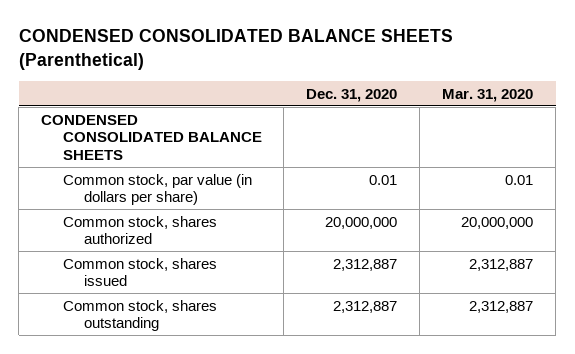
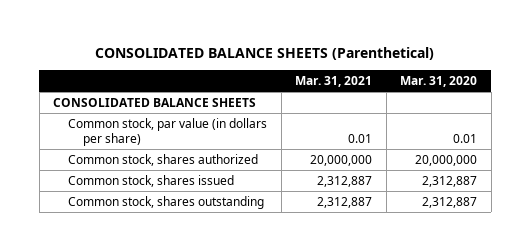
- CONDENSED CONSOLIDATED BALANCE SHEETS (Parenthetical)
+ CONSOLIDATED BALANCE SHEETS (Parenthetical)
- | Dec. 31, 2020 | Mar. 31, 2020
+ | Mar. 31, 2021 | Mar. 31, 2020
- CONDENSED CONSOLIDATED BALANCE SHEETS
+ CONSOLIDATED BALANCE SHEETS

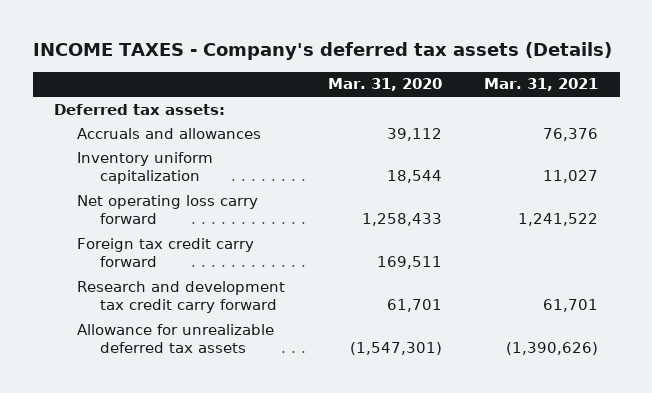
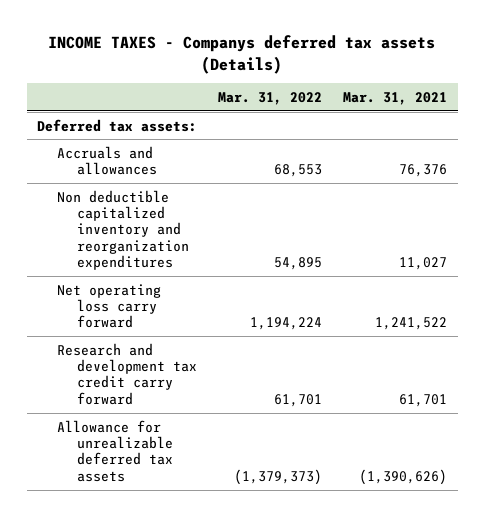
- INCOME TAXES - Company's deferred tax assets (Details)
+ INCOME TAXES - Companys deferred tax assets (Details)
- | Mar. 31, 2020 | Mar. 31, 2021
+ | Mar. 31, 2022 | Mar. 31, 2021
- Inventory uniform capitalization | 18,544 | 11,027
+ Non deductible capitalized inventory and reorganization expenditures | 54,895 | 11,027
- Foreign tax credit carry forward | 169,511 |

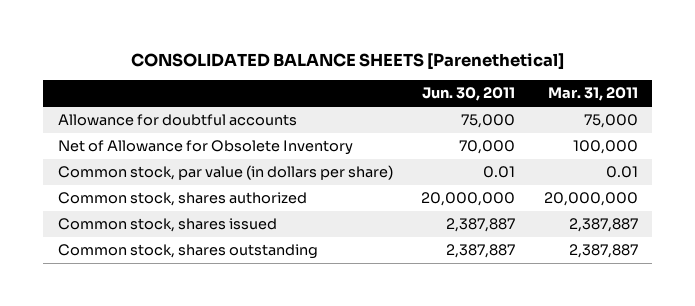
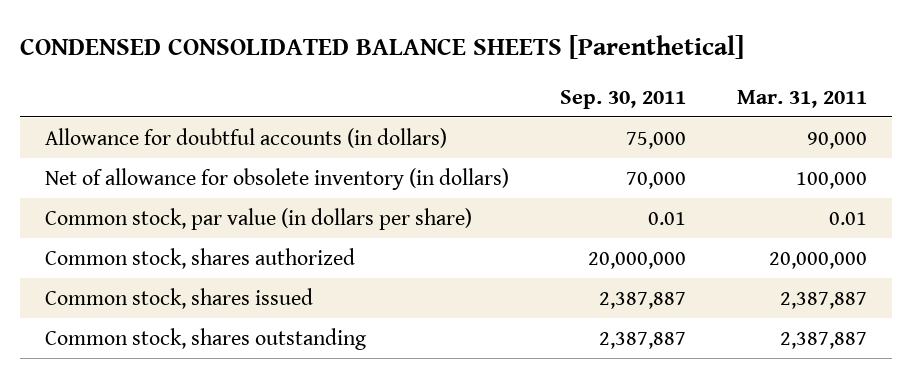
- CONSOLIDATED BALANCE SHEETS [Parenethetical]
+ CONDENSED CONSOLIDATED BALANCE SHEETS [Parenthetical]
- | Jun. 30, 2011 | Mar. 31, 2011
+ | Sep. 30, 2011 | Mar. 31, 2011
- Allowance for doubtful accounts | 75,000 | 75,000
- Net of Allowance for Obsolete Inventory | 70,000 | 100,000
+ Allowance for doubtful accounts (in dollars) | 75,000 | 90,000
+ Net of allowance for obsolete inventory (in dollars) | 70,000 | 100,000

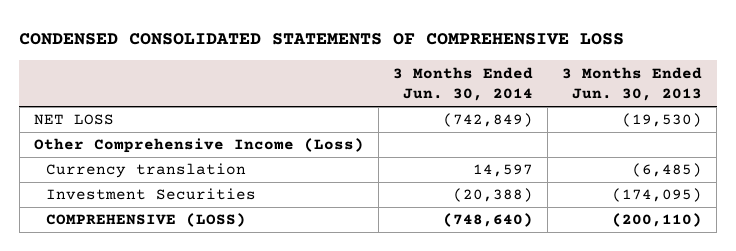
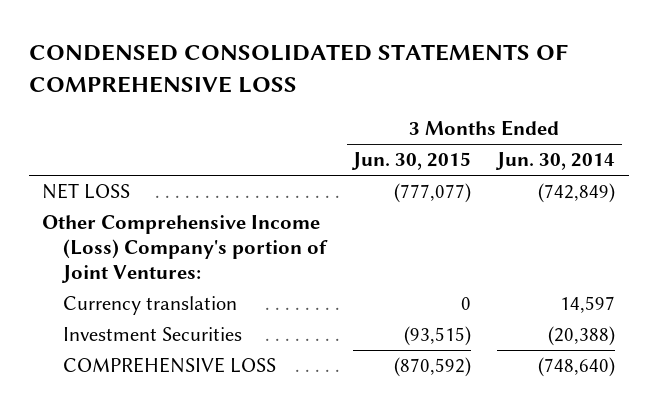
- | 3 Months Ended Jun. 30, 2014 | 3 Months Ended Jun. 30, 2013
+ | 3 Months Ended Jun. 30, 2015 | 3 Months Ended Jun. 30, 2014
- Other Comprehensive Income (Loss)
+ Other Comprehensive Income (Loss) Company's portion of Joint Ventures:
- COMPREHENSIVE (LOSS) | (748,640) | (200,110)
+ COMPREHENSIVE LOSS | (870,592) | (748,640)

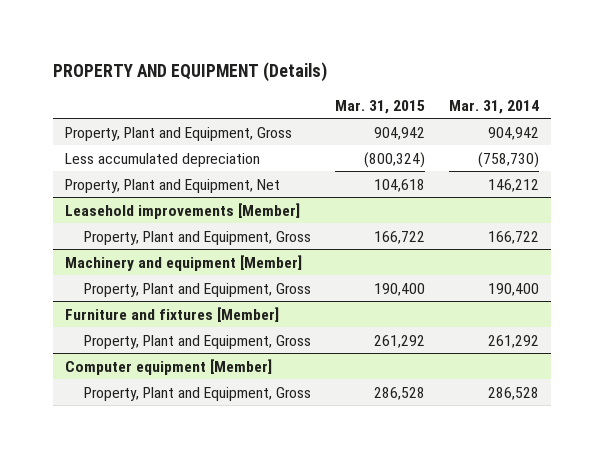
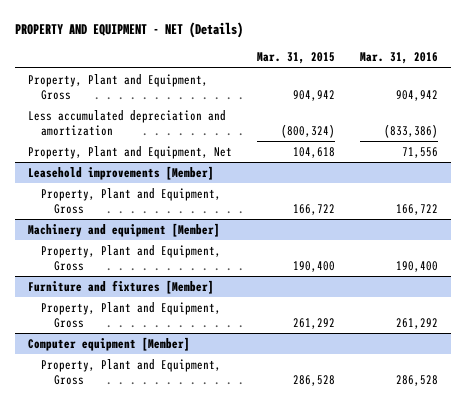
- PROPERTY AND EQUIPMENT (Details)
+ PROPERTY AND EQUIPMENT - NET (Details)
- | Mar. 31, 2015 | Mar. 31, 2014
+ | Mar. 31, 2015 | Mar. 31, 2016
- Less accumulated depreciation | (800,324) | (758,730)
+ Less accumulated depreciation and amortization | (800,324) | (833,386)

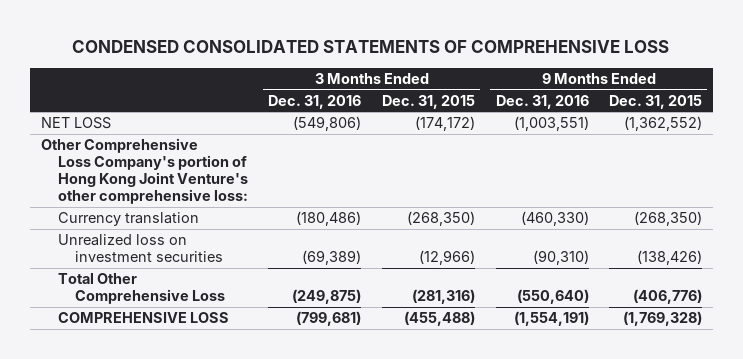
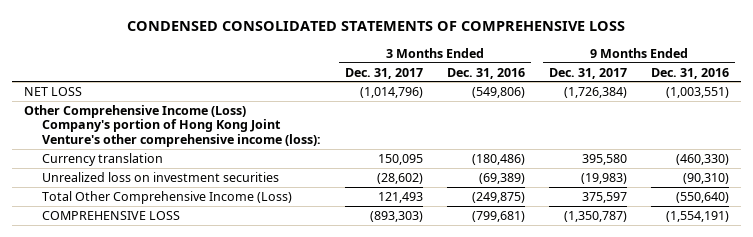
- | 3 Months Ended Dec. 31, 2016 | 3 Months Ended Dec. 31, 2015 | 9 Months Ended Dec. 31, 2016 | 9 Months Ended Dec. 31, 2015
+ | 3 Months Ended Dec. 31, 2017 | 3 Months Ended Dec. 31, 2016 | 9 Months Ended Dec. 31, 2017 | 9 Months Ended Dec. 31, 2016
- Other Comprehensive Loss Company's portion of Hong Kong Joint Venture's other comprehensive loss:
+ Other Comprehensive Income (Loss) Company's portion of Hong Kong Joint Venture's other comprehensive income (loss):
- Total Other Comprehensive Loss | (249,875) | (281,316) | (550,640) | (406,776)
+ Total Other Comprehensive Income (Loss) | 121,493 | (249,875) | 375,597 | (550,640)

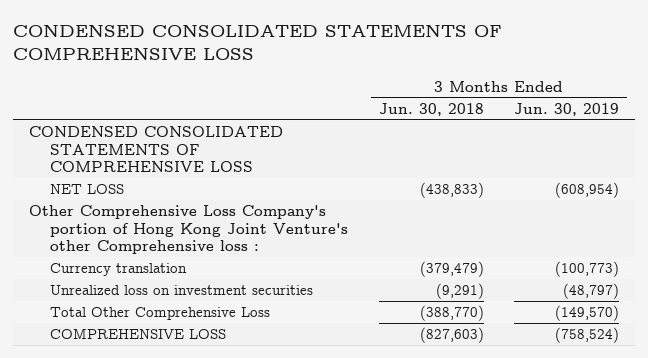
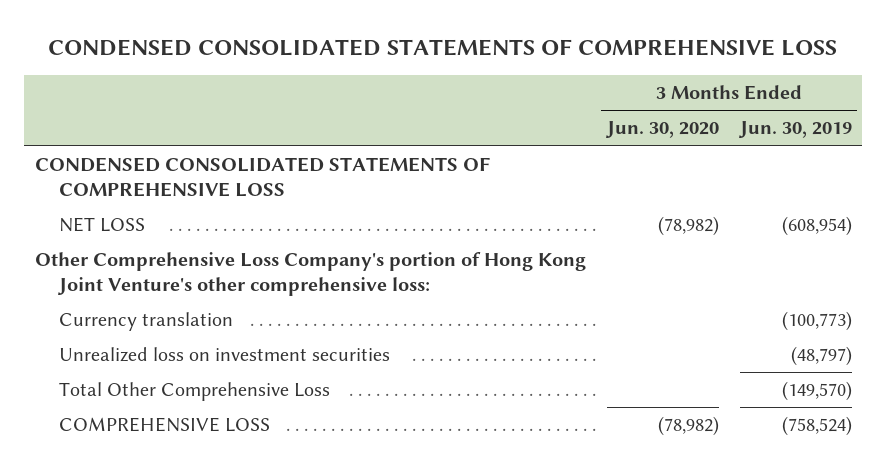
- | 3 Months Ended Jun. 30, 2018 | 3 Months Ended Jun. 30, 2019
+ | 3 Months Ended Jun. 30, 2020 | 3 Months Ended Jun. 30, 2019
- Other Comprehensive Loss Company's portion of Hong Kong Joint Venture's other Comprehensive loss :
+ Other Comprehensive Loss Company's portion of Hong Kong Joint Venture's other comprehensive loss:

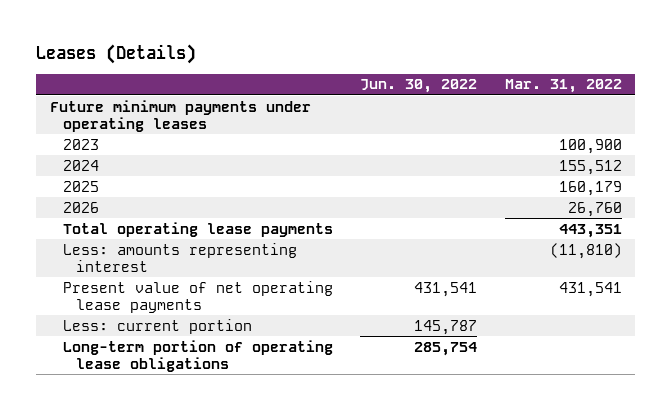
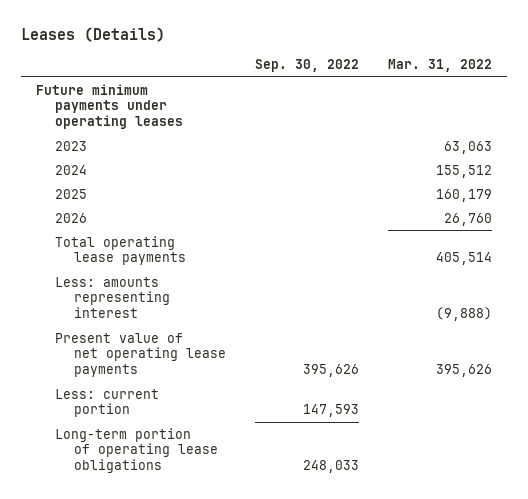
- | Jun. 30, 2022 | Mar. 31, 2022
+ | Sep. 30, 2022 | Mar. 31, 2022
- 2023 | | 100,900
+ 2023 | | 63,063
- Total operating lease payments | | 443,351
- Less: amounts representing interest | | (11,810)
- Present value of net operating lease payments | 431,541 | 431,541
+ Total operating lease payments | | 405,514
+ Less: amounts representing interest | | (9,888)
+ Present value of net operating lease payments | 395,626 | 395,626

